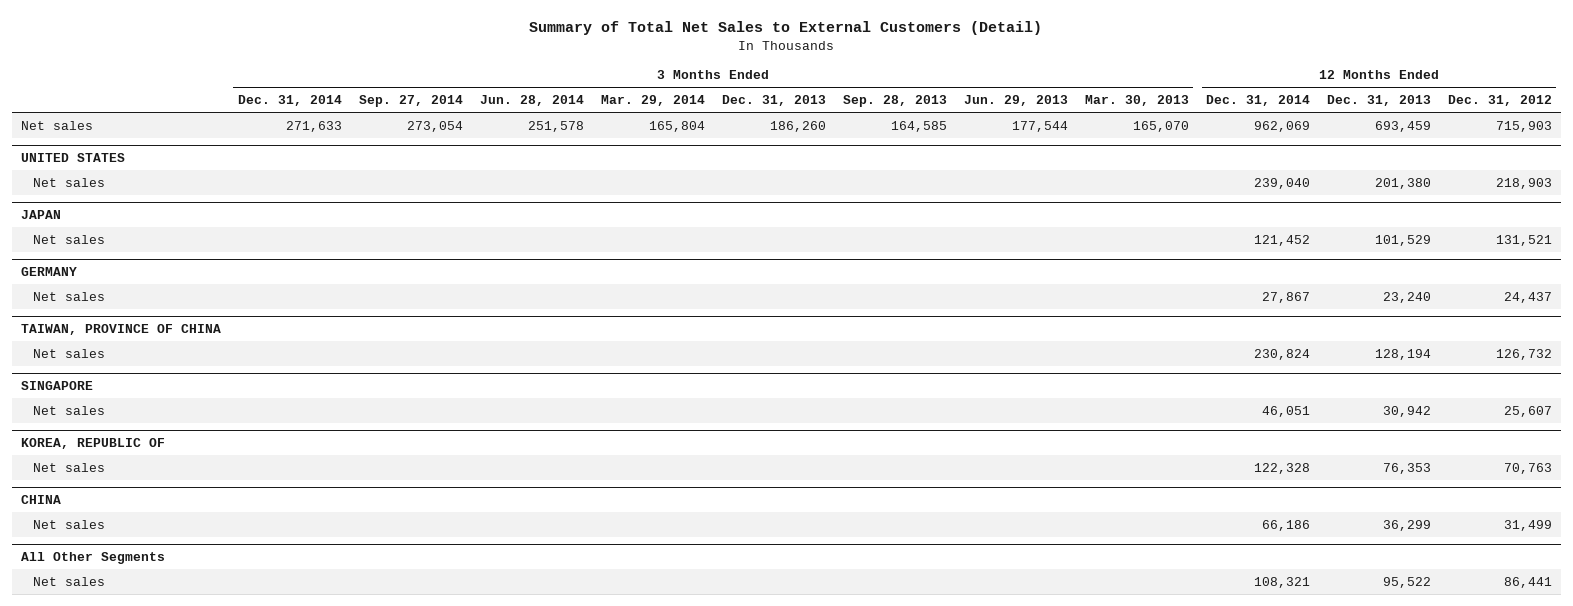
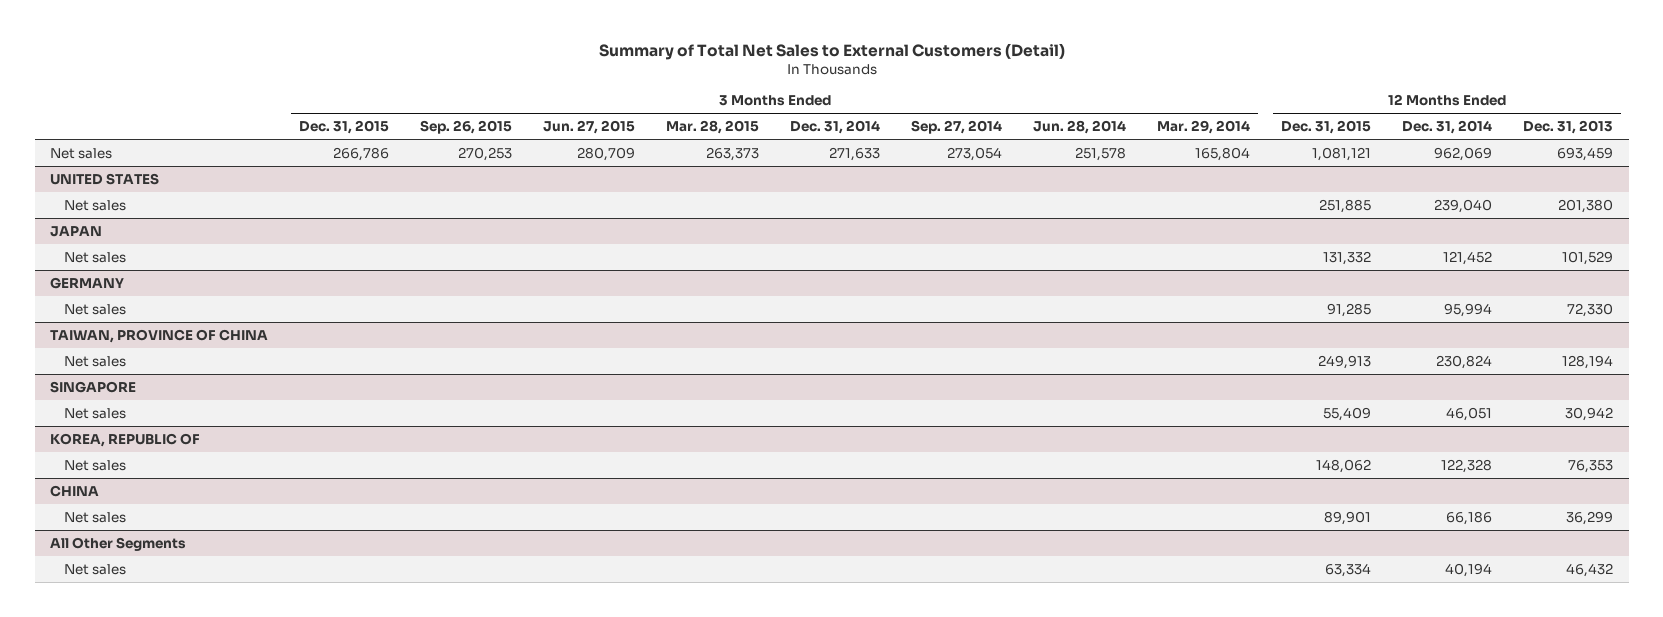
- | 3 Months Ended Dec. 31, 2014 | 3 Months Ended Sep. 27, 2014 | 3 Months Ended Jun. 28, 2014 | 3 Months Ended Mar. 29, 2014 | 3 Months Ended Dec. 31, 2013 | 3 Months Ended Sep. 28, 2013 | 3 Months Ended Jun. 29, 2013 | 3 Months Ended Mar. 30, 2013 | 12 Months Ended Dec. 31, 2014 | 12 Months Ended Dec. 31, 2013 | 12 Months Ended Dec. 31, 2012
+ | 3 Months Ended Dec. 31, 2015 | 3 Months Ended Sep. 26, 2015 | 3 Months Ended Jun. 27, 2015 | 3 Months Ended Mar. 28, 2015 | 3 Months Ended Dec. 31, 2014 | 3 Months Ended Sep. 27, 2014 | 3 Months Ended Jun. 28, 2014 | 3 Months Ended Mar. 29, 2014 | 12 Months Ended Dec. 31, 2015 | 12 Months Ended Dec. 31, 2014 | 12 Months Ended Dec. 31, 2013
@ GERMANY
- Net sales | | | | | | | | | 27,867 | 23,240 | 24,437
+ Net sales | | | | | | | | | 91,285 | 95,994 | 72,330
@ All Other Segments
- Net sales | | | | | | | | | 108,321 | 95,522 | 86,441
+ Net sales | | | | | | | | | 63,334 | 40,194 | 46,432

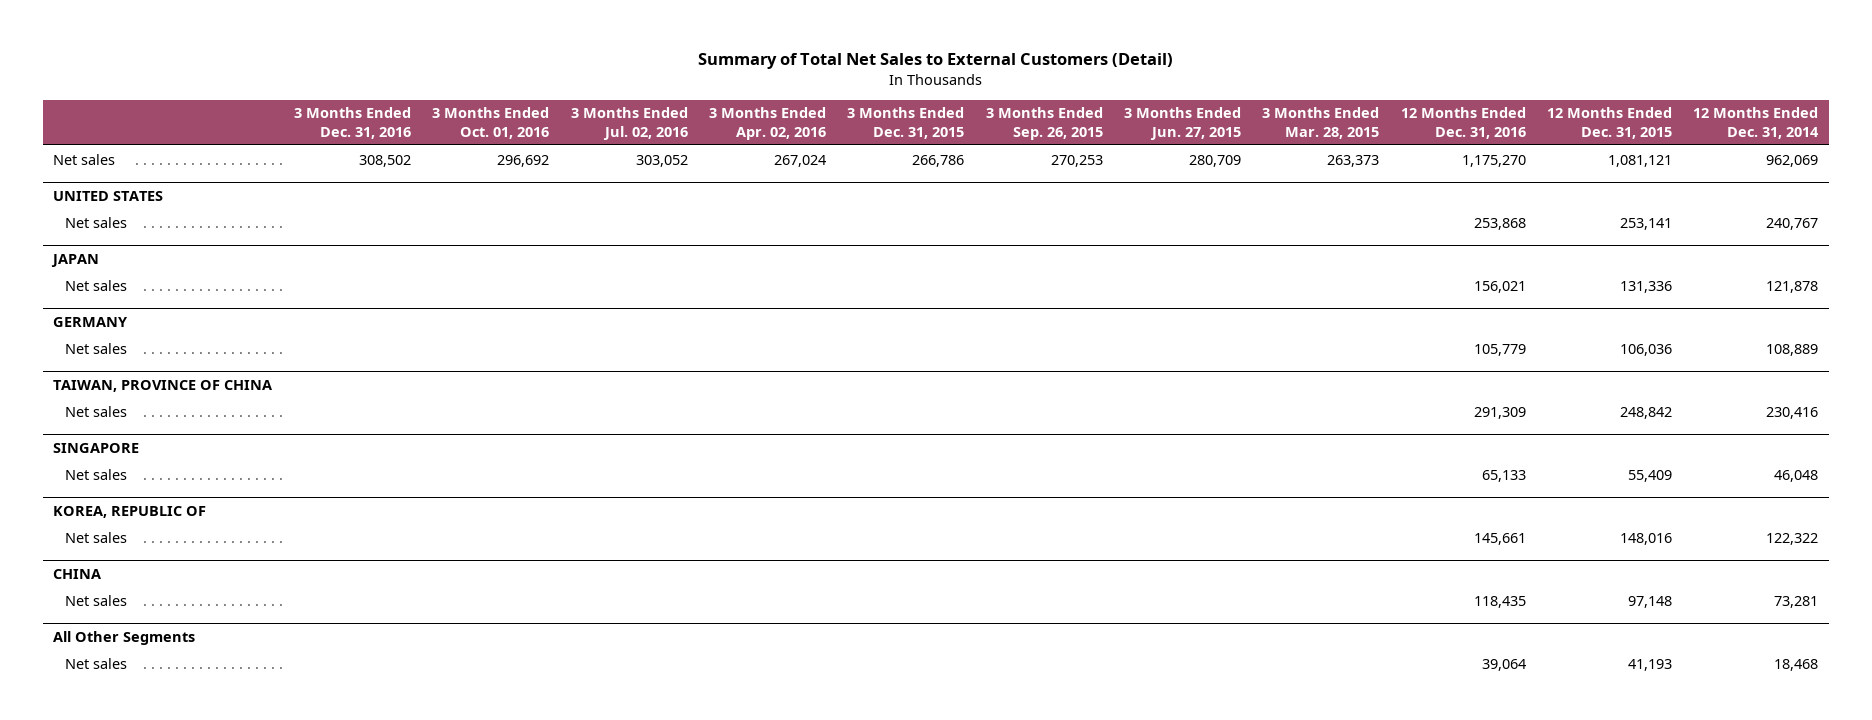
- | 3 Months Ended Dec. 31, 2015 | 3 Months Ended Sep. 26, 2015 | 3 Months Ended Jun. 27, 2015 | 3 Months Ended Mar. 28, 2015 | 3 Months Ended Dec. 31, 2014 | 3 Months Ended Sep. 27, 2014 | 3 Months Ended Jun. 28, 2014 | 3 Months Ended Mar. 29, 2014 | 12 Months Ended Dec. 31, 2015 | 12 Months Ended Dec. 31, 2014 | 12 Months Ended Dec. 31, 2013
+ | 3 Months Ended Dec. 31, 2016 | 3 Months Ended Oct. 01, 2016 | 3 Months Ended Jul. 02, 2016 | 3 Months Ended Apr. 02, 2016 | 3 Months Ended Dec. 31, 2015 | 3 Months Ended Sep. 26, 2015 | 3 Months Ended Jun. 27, 2015 | 3 Months Ended Mar. 28, 2015 | 12 Months Ended Dec. 31, 2016 | 12 Months Ended Dec. 31, 2015 | 12 Months Ended Dec. 31, 2014
@ UNITED STATES
- Net sales | | | | | | | | | 251,885 | 239,040 | 201,380
+ Net sales | | | | | | | | | 253,868 | 253,141 | 240,767
@ JAPAN
- Net sales | | | | | | | | | 131,332 | 121,452 | 101,529
+ Net sales | | | | | | | | | 156,021 | 131,336 | 121,878
@ GERMANY
- Net sales | | | | | | | | | 91,285 | 95,994 | 72,330
+ Net sales | | | | | | | | | 105,779 | 106,036 | 108,889
@ TAIWAN, PROVINCE OF CHINA
- Net sales | | | | | | | | | 249,913 | 230,824 | 128,194
+ Net sales | | | | | | | | | 291,309 | 248,842 | 230,416
@ SINGAPORE
- Net sales | | | | | | | | | 55,409 | 46,051 | 30,942
+ Net sales | | | | | | | | | 65,133 | 55,409 | 46,048
@ KOREA, REPUBLIC OF
- Net sales | | | | | | | | | 148,062 | 122,328 | 76,353
+ Net sales | | | | | | | | | 145,661 | 148,016 | 122,322
@ CHINA
- Net sales | | | | | | | | | 89,901 | 66,186 | 36,299
+ Net sales | | | | | | | | | 118,435 | 97,148 | 73,281
@ All Other Segments
- Net sales | | | | | | | | | 63,334 | 40,194 | 46,432
+ Net sales | | | | | | | | | 39,064 | 41,193 | 18,468

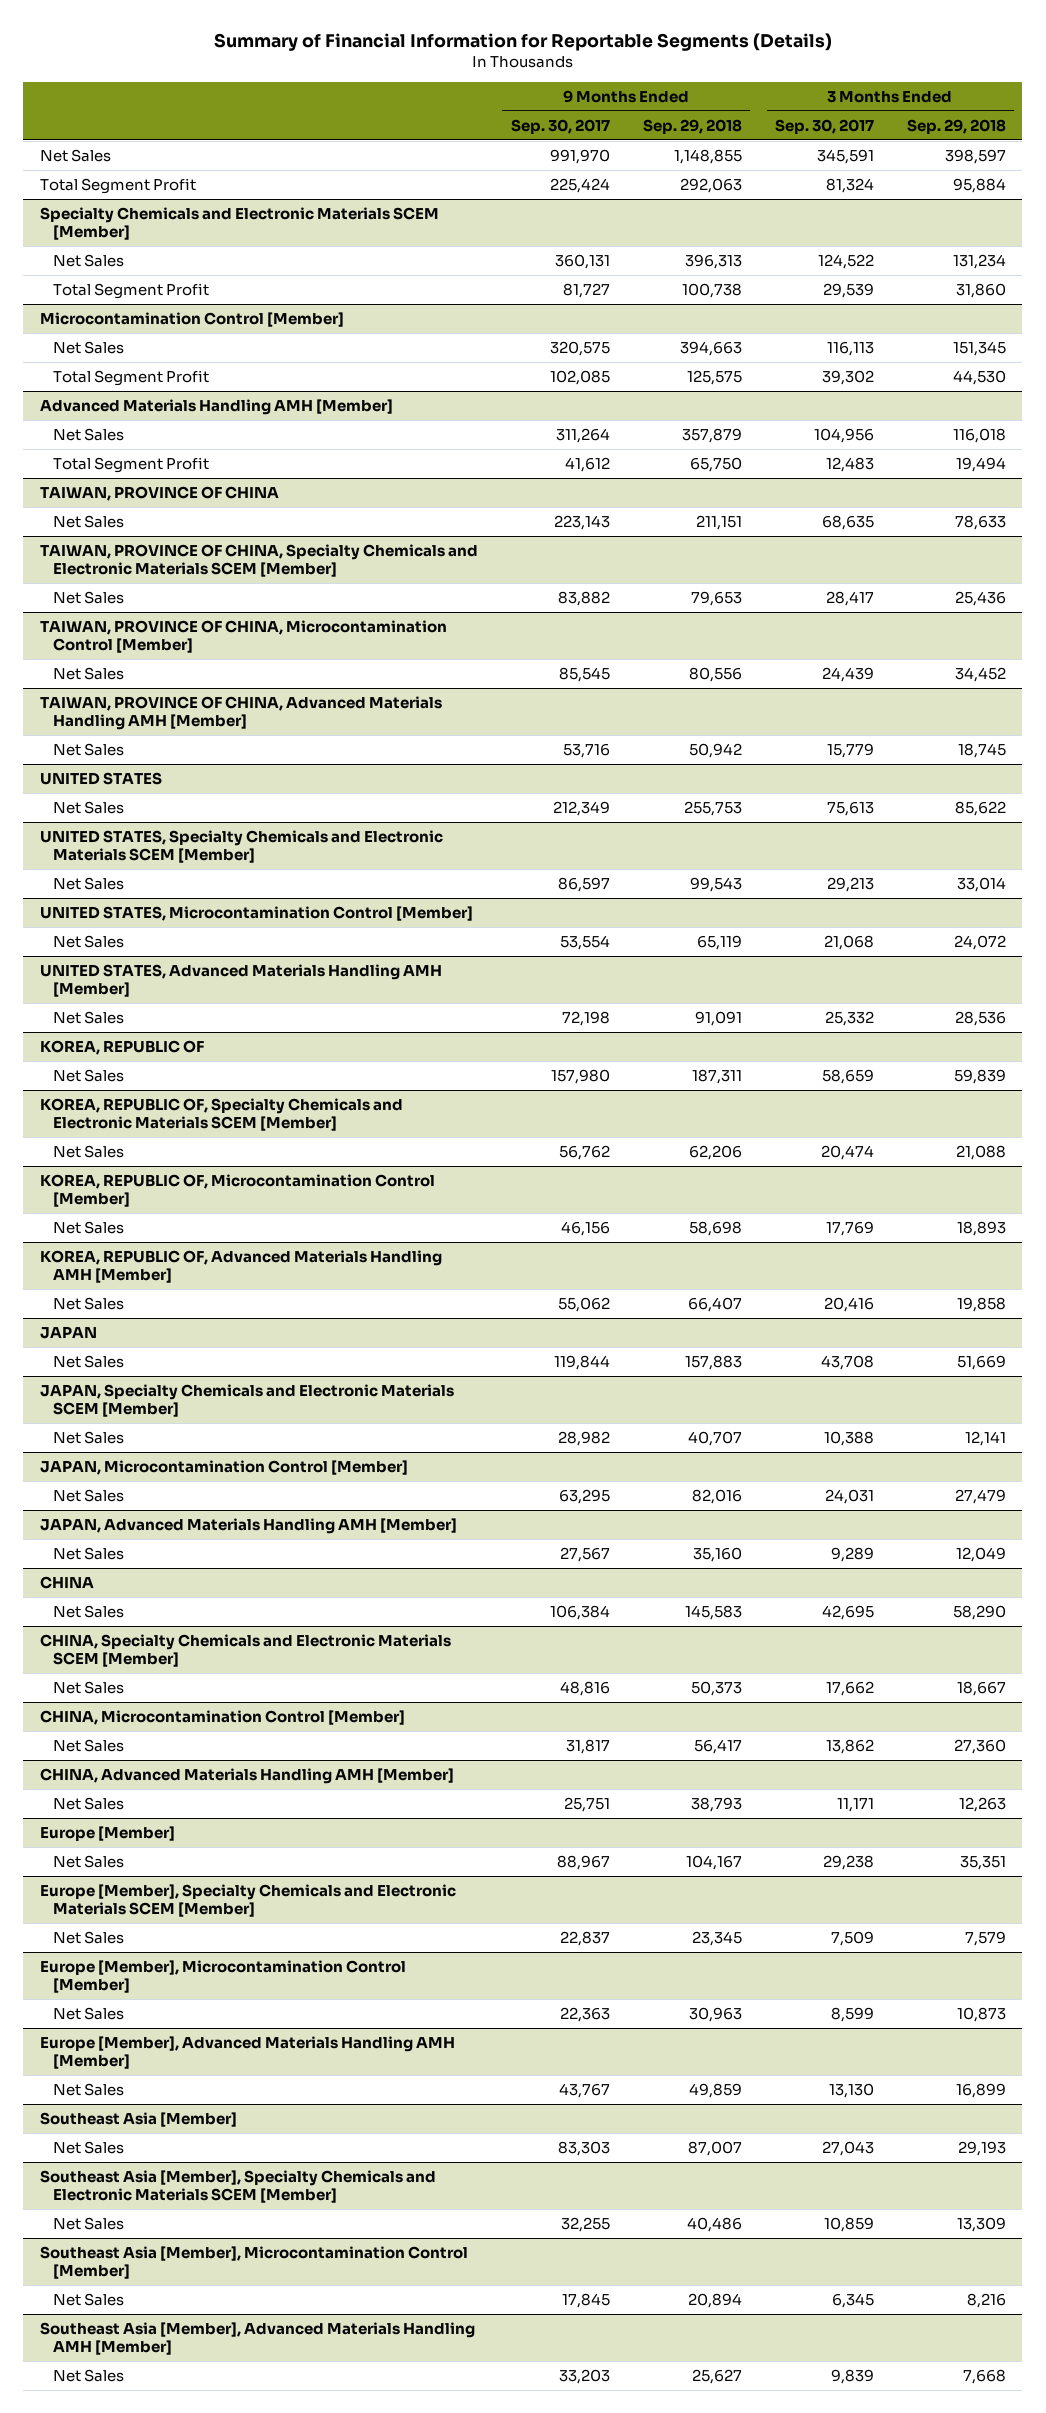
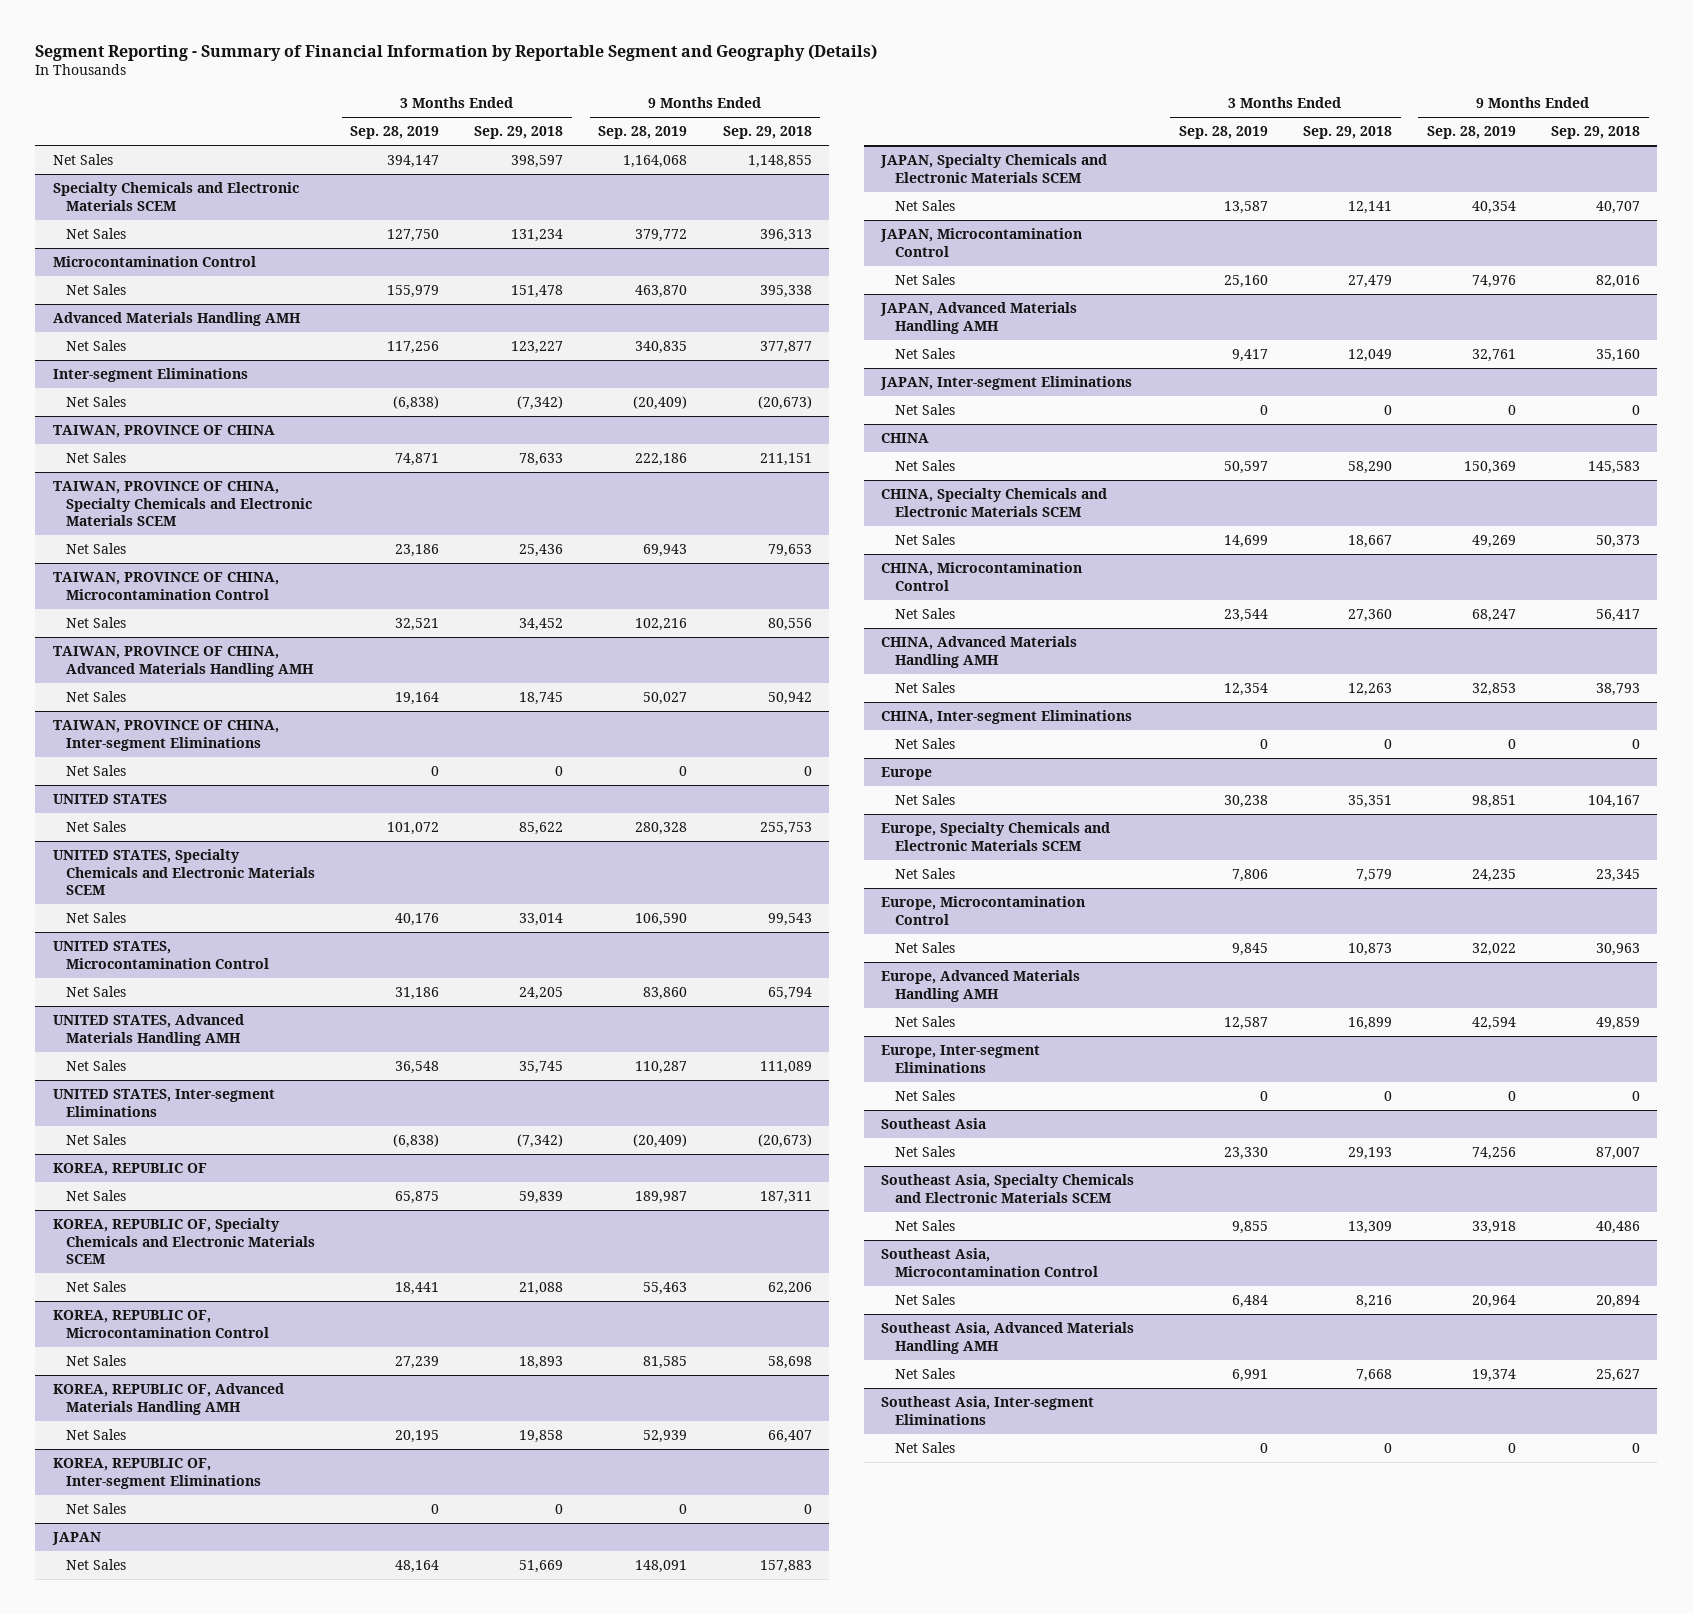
- Summary of Financial Information for Reportable Segments (Details)
+ Segment Reporting - Summary of Financial Information by Reportable Segment and Geography (Details)
- | 9 Months Ended Sep. 30, 2017 | 9 Months Ended Sep. 29, 2018 | 3 Months Ended Sep. 30, 2017 | 3 Months Ended Sep. 29, 2018
+ | 3 Months Ended Sep. 28, 2019 | 3 Months Ended Sep. 29, 2018 | 9 Months Ended Sep. 28, 2019 | 9 Months Ended Sep. 29, 2018
- Total Segment Profit | 225,424 | 292,063 | 81,324 | 95,884
- Specialty Chemicals and Electronic Materials SCEM [Member]
+ Specialty Chemicals and Electronic Materials SCEM
- Total Segment Profit | 81,727 | 100,738 | 29,539 | 31,860
- Microcontamination Control [Member]
- Net Sales | 320,575 | 394,663 | 116,113 | 151,345
- Total Segment Profit | 102,085 | 125,575 | 39,302 | 44,530
- Advanced Materials Handling AMH [Member]
- Net Sales | 311,264 | 357,879 | 104,956 | 116,018
- Total Segment Profit | 41,612 | 65,750 | 12,483 | 19,494
+ Microcontamination Control
+ Net Sales | 155,979 | 151,478 | 463,870 | 395,338
+ Advanced Materials Handling AMH
+ Net Sales | 117,256 | 123,227 | 340,835 | 377,877
+ Inter-segment Eliminations
+ Net Sales | (6,838) | (7,342) | (20,409) | (20,673)
- TAIWAN, PROVINCE OF CHINA, Specialty Chemicals and Electronic Materials SCEM [Member]
+ TAIWAN, PROVINCE OF CHINA, Specialty Chemicals and Electronic Materials SCEM
- TAIWAN, PROVINCE OF CHINA, Microcontamination Control [Member]
+ TAIWAN, PROVINCE OF CHINA, Microcontamination Control
- TAIWAN, PROVINCE OF CHINA, Advanced Materials Handling AMH [Member]
+ TAIWAN, PROVINCE OF CHINA, Advanced Materials Handling AMH
+ TAIWAN, PROVINCE OF CHINA, Inter-segment Eliminations
+ Net Sales | 0 | 0 | 0 | 0
- UNITED STATES, Specialty Chemicals and Electronic Materials SCEM [Member]
+ UNITED STATES, Specialty Chemicals and Electronic Materials SCEM
- UNITED STATES, Microcontamination Control [Member]
- Net Sales | 53,554 | 65,119 | 21,068 | 24,072
- UNITED STATES, Advanced Materials Handling AMH [Member]
- Net Sales | 72,198 | 91,091 | 25,332 | 28,536
+ UNITED STATES, Microcontamination Control
+ Net Sales | 31,186 | 24,205 | 83,860 | 65,794
+ UNITED STATES, Advanced Materials Handling AMH
+ Net Sales | 36,548 | 35,745 | 110,287 | 111,089
+ UNITED STATES, Inter-segment Eliminations
+ Net Sales | (6,838) | (7,342) | (20,409) | (20,673)
- KOREA, REPUBLIC OF, Specialty Chemicals and Electronic Materials SCEM [Member]
+ KOREA, REPUBLIC OF, Specialty Chemicals and Electronic Materials SCEM
- KOREA, REPUBLIC OF, Microcontamination Control [Member]
+ KOREA, REPUBLIC OF, Microcontamination Control
- KOREA, REPUBLIC OF, Advanced Materials Handling AMH [Member]
+ KOREA, REPUBLIC OF, Advanced Materials Handling AMH
+ KOREA, REPUBLIC OF, Inter-segment Eliminations
+ Net Sales | 0 | 0 | 0 | 0
- JAPAN, Specialty Chemicals and Electronic Materials SCEM [Member]
+ JAPAN, Specialty Chemicals and Electronic Materials SCEM
- JAPAN, Microcontamination Control [Member]
+ JAPAN, Microcontamination Control
- JAPAN, Advanced Materials Handling AMH [Member]
+ JAPAN, Advanced Materials Handling AMH
+ JAPAN, Inter-segment Eliminations
+ Net Sales | 0 | 0 | 0 | 0
- CHINA, Specialty Chemicals and Electronic Materials SCEM [Member]
+ CHINA, Specialty Chemicals and Electronic Materials SCEM
- CHINA, Microcontamination Control [Member]
+ CHINA, Microcontamination Control
- CHINA, Advanced Materials Handling AMH [Member]
+ CHINA, Advanced Materials Handling AMH
- Europe [Member]
+ CHINA, Inter-segment Eliminations
+ Net Sales | 0 | 0 | 0 | 0
+ Europe
- Europe [Member], Specialty Chemicals and Electronic Materials SCEM [Member]
+ Europe, Specialty Chemicals and Electronic Materials SCEM
- Europe [Member], Microcontamination Control [Member]
+ Europe, Microcontamination Control
- Europe [Member], Advanced Materials Handling AMH [Member]
+ Europe, Advanced Materials Handling AMH
- Southeast Asia [Member]
+ Europe, Inter-segment Eliminations
+ Net Sales | 0 | 0 | 0 | 0
+ Southeast Asia
- Southeast Asia [Member], Specialty Chemicals and Electronic Materials SCEM [Member]
+ Southeast Asia, Specialty Chemicals and Electronic Materials SCEM
- Southeast Asia [Member], Microcontamination Control [Member]
+ Southeast Asia, Microcontamination Control
- Southeast Asia [Member], Advanced Materials Handling AMH [Member]
+ Southeast Asia, Advanced Materials Handling AMH
+ Southeast Asia, Inter-segment Eliminations
+ Net Sales | 0 | 0 | 0 | 0

